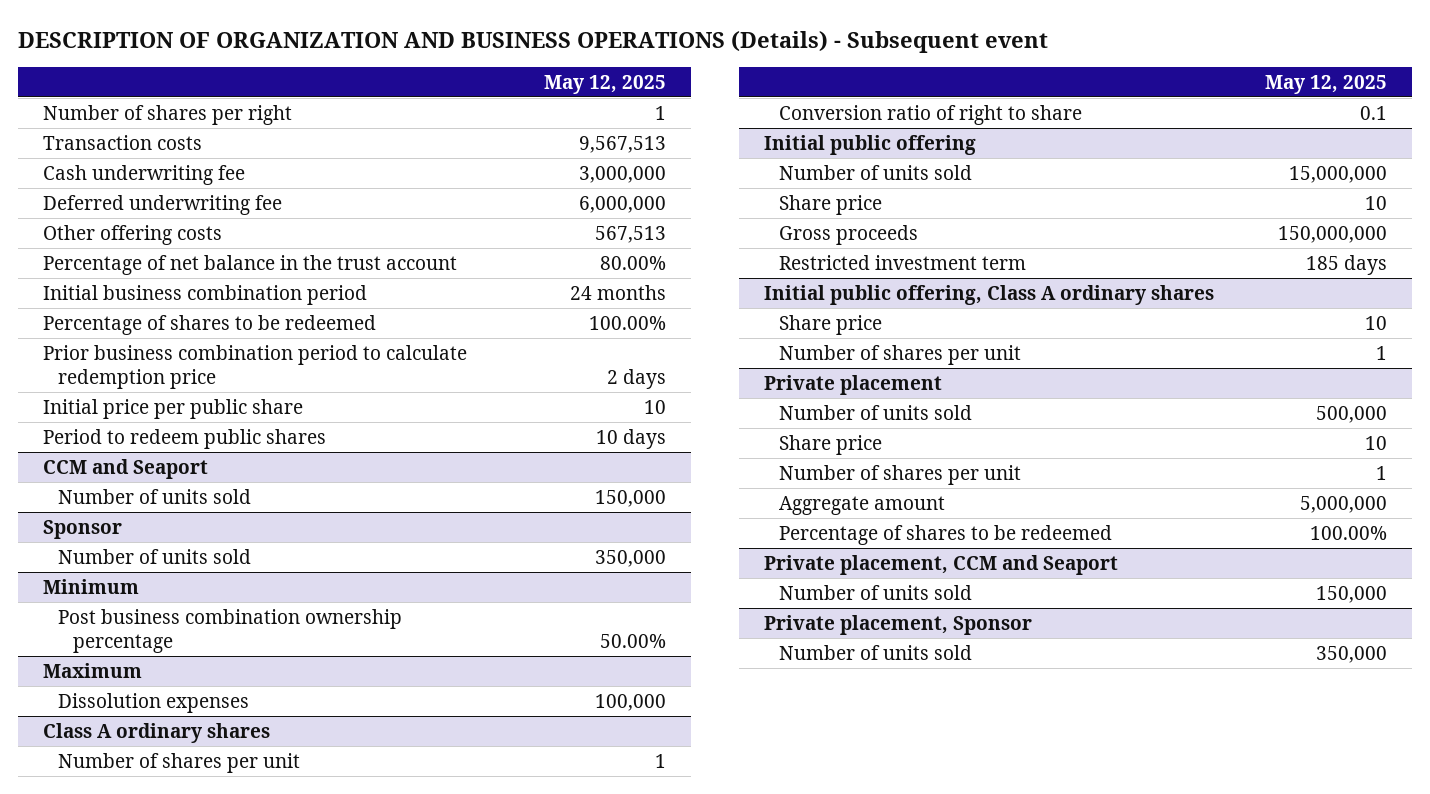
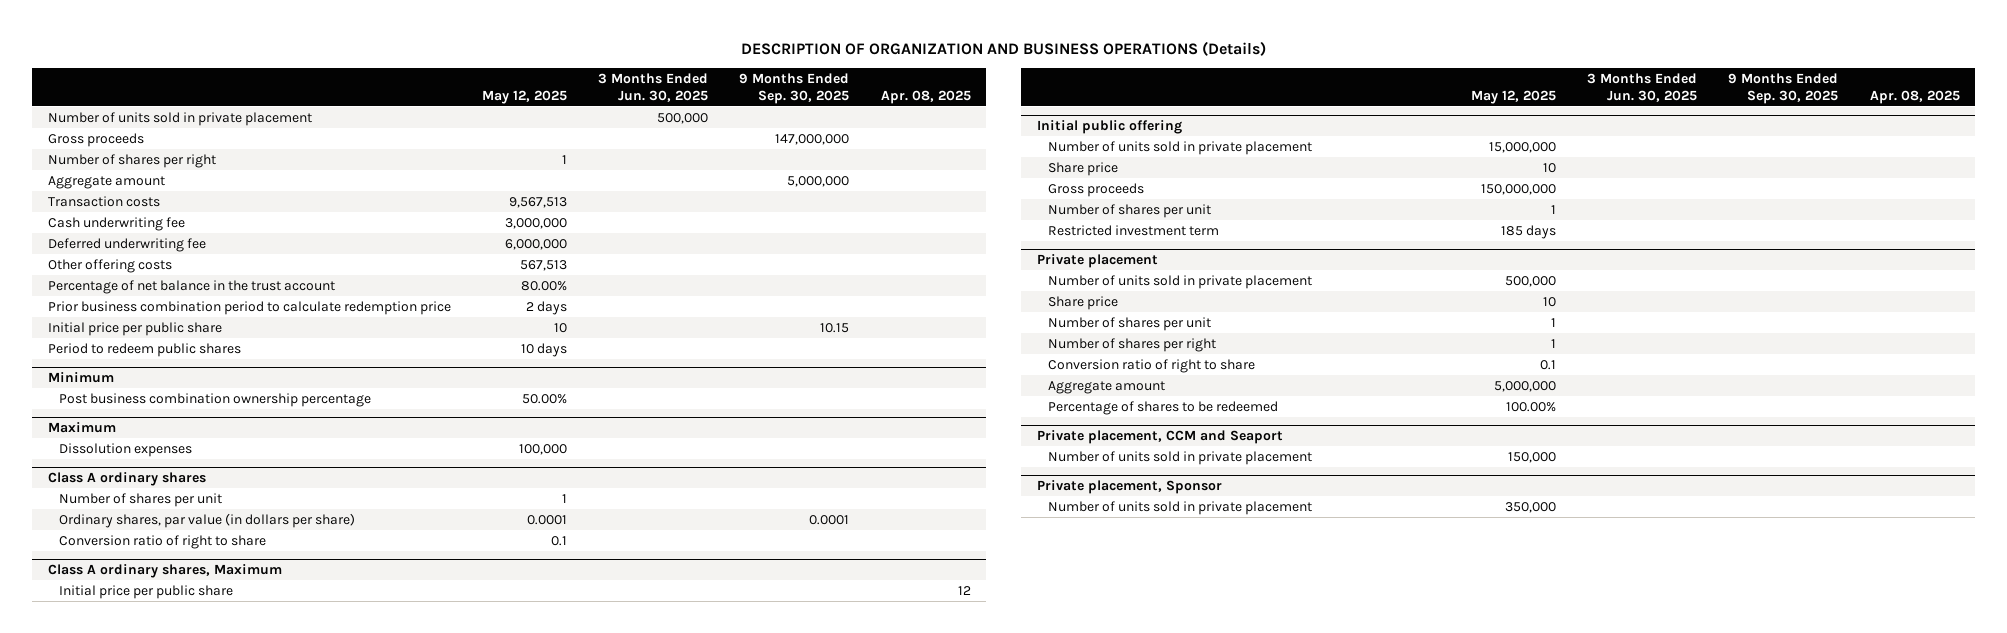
- DESCRIPTION OF ORGANIZATION AND BUSINESS OPERATIONS (Details) - Subsequent event
+ DESCRIPTION OF ORGANIZATION AND BUSINESS OPERATIONS (Details)
- | May 12, 2025
+ | May 12, 2025 | 3 Months Ended Jun. 30, 2025 | 9 Months Ended Sep. 30, 2025 | Apr. 08, 2025
+ Number of units sold in private placement | | 500,000 | |
+ Gross proceeds | | | 147,000,000 |
+ Aggregate amount | | | 5,000,000 |
- Initial business combination period | 24 months
- Percentage of shares to be redeemed | 100.00%
- CCM and Seaport
- Number of units sold | 150,000
- Sponsor
- Number of units sold | 350,000
@ Class A ordinary shares
+ Ordinary shares, par value (in dollars per share) | 0.0001 | | 0.0001 |
+ Class A ordinary shares, Maximum
+ Initial price per public share | | | | 12
@ Initial public offering
- Number of units sold | 15,000,000
+ Number of units sold in private placement | 15,000,000 | | |
- Initial public offering, Class A ordinary shares
- Share price | 10
@ Initial public offering
moved down: Restricted investment term | 185 days | | |
@ Private placement
- Number of units sold | 500,000
+ Number of units sold in private placement | 500,000 | | |
+ Number of shares per right | 1 | | |
+ Conversion ratio of right to share | 0.1 | | |
@ Private placement, CCM and Seaport
- Number of units sold | 150,000
+ Number of units sold in private placement | 150,000 | | |
@ Private placement, Sponsor
- Number of units sold | 350,000
+ Number of units sold in private placement | 350,000 | | |

